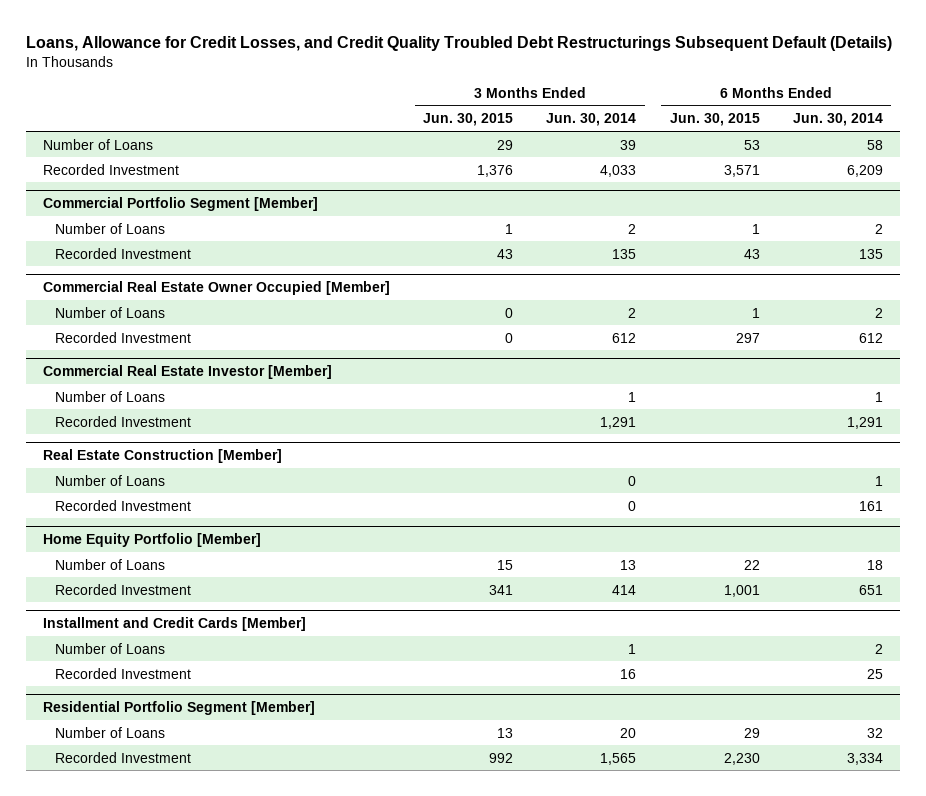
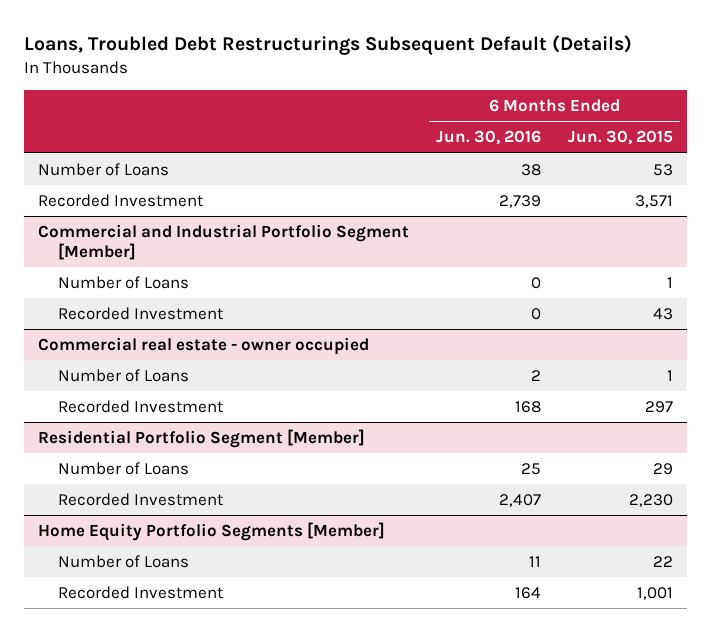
- Loans, Allowance for Credit Losses, and Credit Quality Troubled Debt Restructurings Subsequent Default (Details)
+ Loans, Troubled Debt Restructurings Subsequent Default (Details)
- | 3 Months Ended Jun. 30, 2015 | 3 Months Ended Jun. 30, 2014 | 6 Months Ended Jun. 30, 2015 | 6 Months Ended Jun. 30, 2014
+ | 6 Months Ended Jun. 30, 2016 | 6 Months Ended Jun. 30, 2015
- Commercial Portfolio Segment [Member]
+ Commercial and Industrial Portfolio Segment [Member]
- Commercial Real Estate Owner Occupied [Member]
+ Commercial real estate - owner occupied
- Commercial Real Estate Investor [Member]
- Number of Loans | | 1 | | 1
- Recorded Investment | | 1,291 | | 1,291
- Real Estate Construction [Member]
- Number of Loans | | 0 | | 1
- Recorded Investment | | 0 | | 161
- Home Equity Portfolio [Member]
- Number of Loans | 15 | 13 | 22 | 18
- Recorded Investment | 341 | 414 | 1,001 | 651
- Installment and Credit Cards [Member]
- Number of Loans | | 1 | | 2
- Recorded Investment | | 16 | | 25
+ Home Equity Portfolio Segments [Member]
+ Number of Loans | 11 | 22
+ Recorded Investment | 164 | 1,001

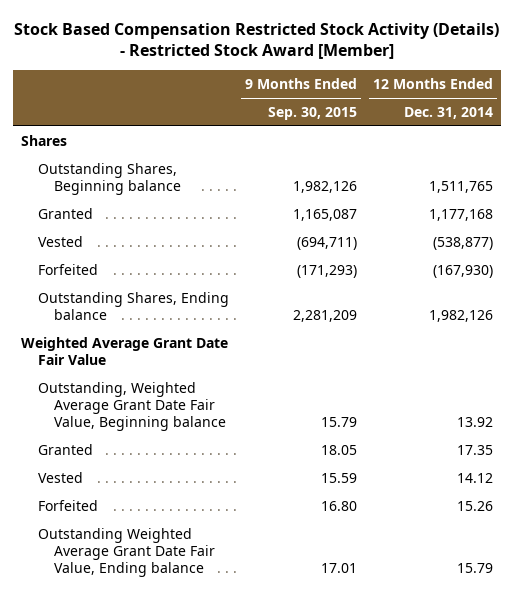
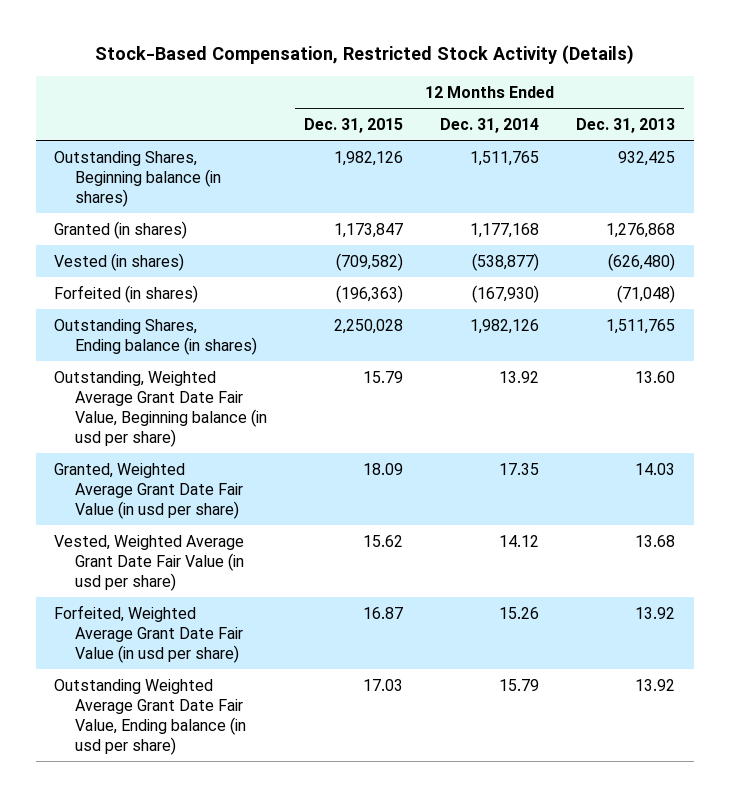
- Stock Based Compensation Restricted Stock Activity (Details) - Restricted Stock Award [Member]
+ Stock-Based Compensation, Restricted Stock Activity (Details)
- | 9 Months Ended Sep. 30, 2015 | 12 Months Ended Dec. 31, 2014
+ | 12 Months Ended Dec. 31, 2015 | 12 Months Ended Dec. 31, 2014 | 12 Months Ended Dec. 31, 2013
- Shares
- Outstanding Shares, Beginning balance | 1,982,126 | 1,511,765
- Granted | 1,165,087 | 1,177,168
- Vested | (694,711) | (538,877)
- Forfeited | (171,293) | (167,930)
- Outstanding Shares, Ending balance | 2,281,209 | 1,982,126
- Weighted Average Grant Date Fair Value
- Outstanding, Weighted Average Grant Date Fair Value, Beginning balance | 15.79 | 13.92
- Granted | 18.05 | 17.35
- Vested | 15.59 | 14.12
- Forfeited | 16.80 | 15.26
- Outstanding Weighted Average Grant Date Fair Value, Ending balance | 17.01 | 15.79
+ Outstanding Shares, Beginning balance (in shares) | 1,982,126 | 1,511,765 | 932,425
+ Granted (in shares) | 1,173,847 | 1,177,168 | 1,276,868
+ Vested (in shares) | (709,582) | (538,877) | (626,480)
+ Forfeited (in shares) | (196,363) | (167,930) | (71,048)
+ Outstanding Shares, Ending balance (in shares) | 2,250,028 | 1,982,126 | 1,511,765
+ Outstanding, Weighted Average Grant Date Fair Value, Beginning balance (in usd per share) | 15.79 | 13.92 | 13.60
+ Granted, Weighted Average Grant Date Fair Value (in usd per share) | 18.09 | 17.35 | 14.03
+ Vested, Weighted Average Grant Date Fair Value (in usd per share) | 15.62 | 14.12 | 13.68
+ Forfeited, Weighted Average Grant Date Fair Value (in usd per share) | 16.87 | 15.26 | 13.92
+ Outstanding Weighted Average Grant Date Fair Value, Ending balance (in usd per share) | 17.03 | 15.79 | 13.92

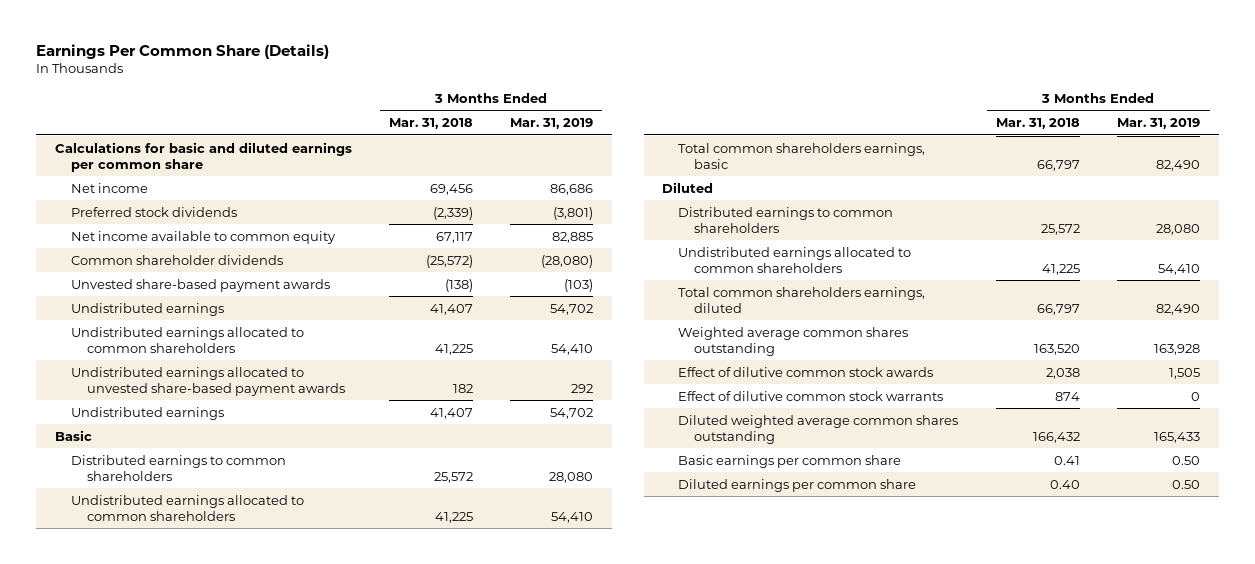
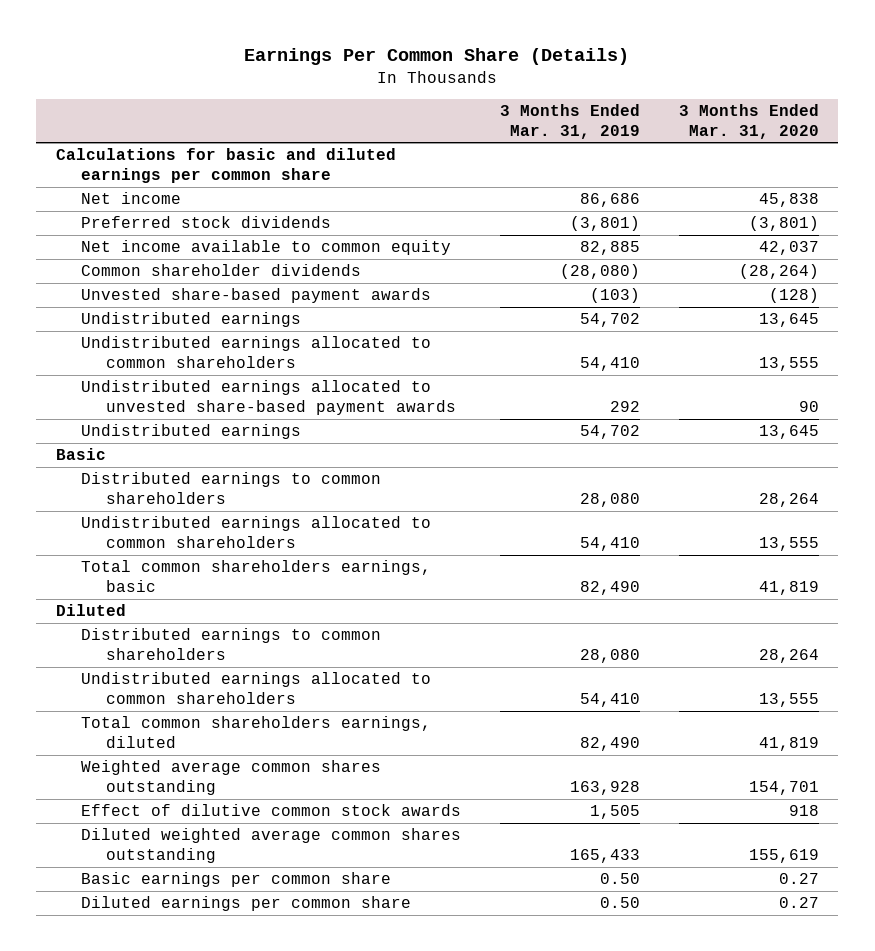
- | 3 Months Ended Mar. 31, 2018 | 3 Months Ended Mar. 31, 2019
+ | 3 Months Ended Mar. 31, 2019 | 3 Months Ended Mar. 31, 2020
- Effect of dilutive common stock warrants | 874 | 0

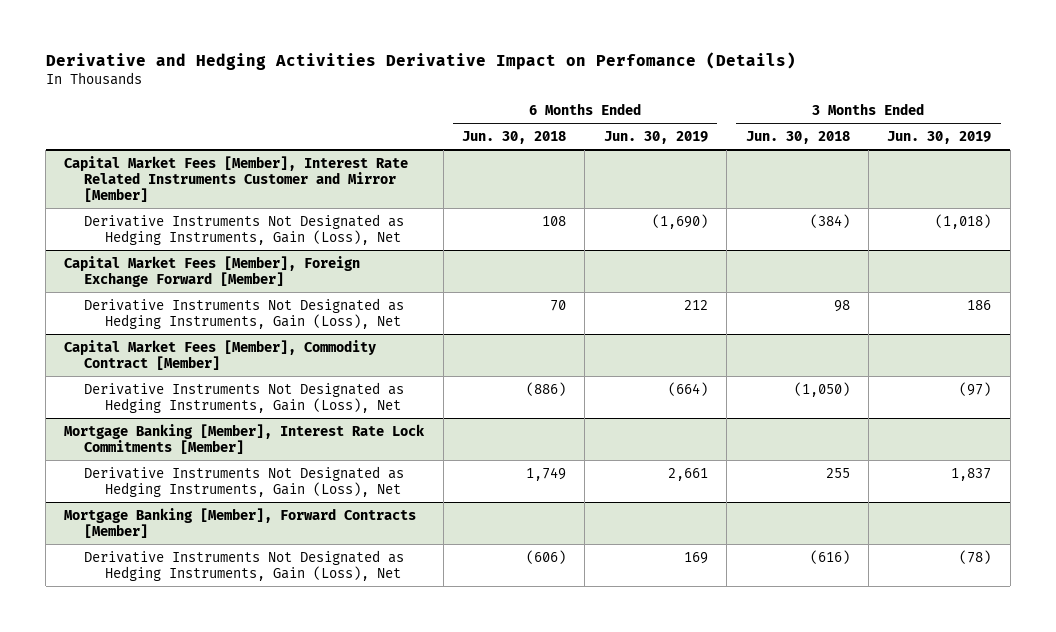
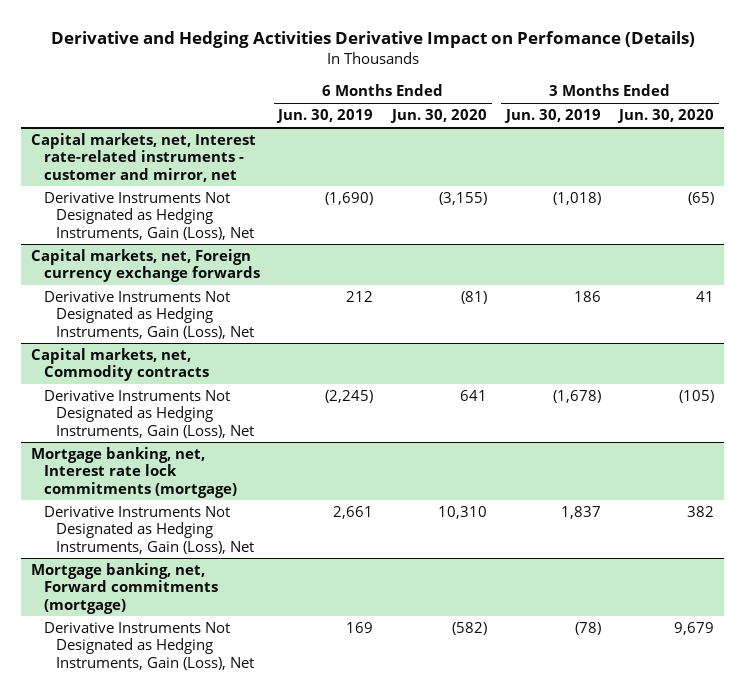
- | 6 Months Ended Jun. 30, 2018 | 6 Months Ended Jun. 30, 2019 | 3 Months Ended Jun. 30, 2018 | 3 Months Ended Jun. 30, 2019
+ | 6 Months Ended Jun. 30, 2019 | 6 Months Ended Jun. 30, 2020 | 3 Months Ended Jun. 30, 2019 | 3 Months Ended Jun. 30, 2020
- Capital Market Fees [Member], Interest Rate Related Instruments Customer and Mirror [Member]
+ Capital markets, net, Interest rate-related instruments - customer and mirror, net
- Capital Market Fees [Member], Foreign Exchange Forward [Member]
+ Capital markets, net, Foreign currency exchange forwards
- Capital Market Fees [Member], Commodity Contract [Member]
- Derivative Instruments Not Designated as Hedging Instruments, Gain (Loss), Net | (886) | (664) | (1,050) | (97)
- Mortgage Banking [Member], Interest Rate Lock Commitments [Member]
+ Capital markets, net, Commodity contracts
+ Derivative Instruments Not Designated as Hedging Instruments, Gain (Loss), Net | (2,245) | 641 | (1,678) | (105)
+ Mortgage banking, net, Interest rate lock commitments (mortgage)
- Mortgage Banking [Member], Forward Contracts [Member]
+ Mortgage banking, net, Forward commitments (mortgage)

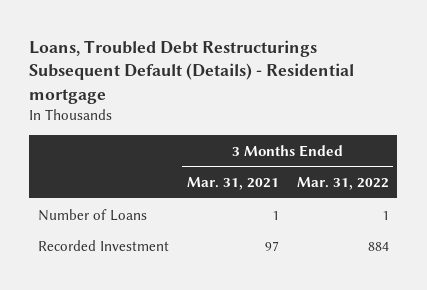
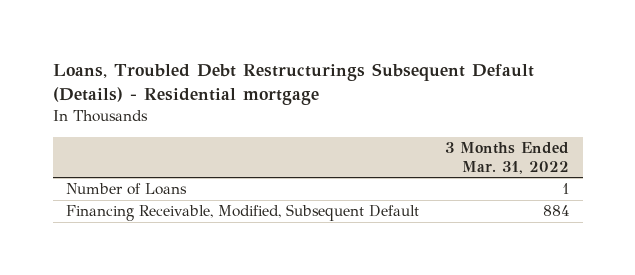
- | 3 Months Ended Mar. 31, 2021 | 3 Months Ended Mar. 31, 2022
+ | 3 Months Ended Mar. 31, 2022
- Recorded Investment | 97 | 884
+ Financing Receivable, Modified, Subsequent Default | 884

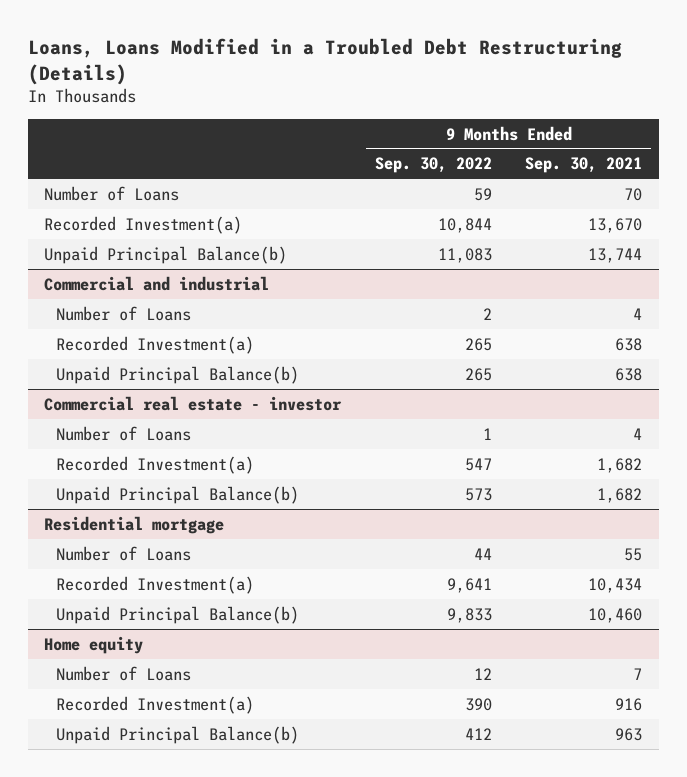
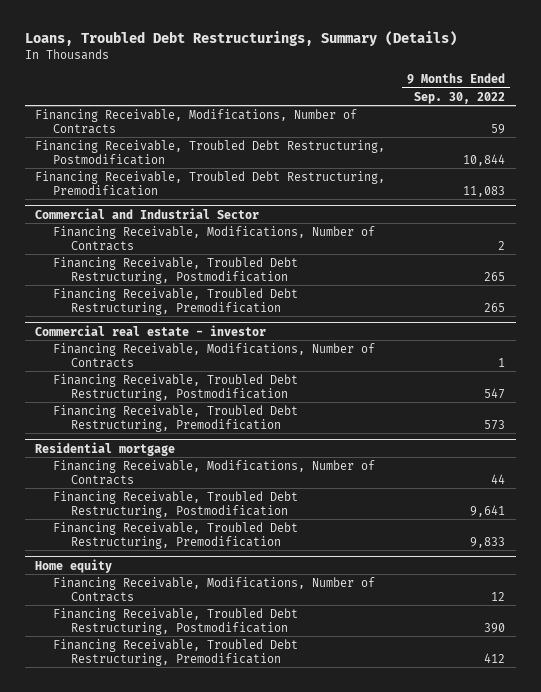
- Loans, Loans Modified in a Troubled Debt Restructuring (Details)
+ Loans, Troubled Debt Restructurings, Summary (Details)
- | 9 Months Ended Sep. 30, 2022 | 9 Months Ended Sep. 30, 2021
+ | 9 Months Ended Sep. 30, 2022
- Number of Loans | 59 | 70
- Recorded Investment(a) | 10,844 | 13,670
- Unpaid Principal Balance(b) | 11,083 | 13,744
- Commercial and industrial
- Number of Loans | 2 | 4
- Recorded Investment(a) | 265 | 638
- Unpaid Principal Balance(b) | 265 | 638
+ Financing Receivable, Modifications, Number of Contracts | 59
+ Financing Receivable, Troubled Debt Restructuring, Postmodification | 10,844
+ Financing Receivable, Troubled Debt Restructuring, Premodification | 11,083
+ Commercial and Industrial Sector
+ Financing Receivable, Modifications, Number of Contracts | 2
+ Financing Receivable, Troubled Debt Restructuring, Postmodification | 265
+ Financing Receivable, Troubled Debt Restructuring, Premodification | 265
@ Commercial real estate - investor
- Number of Loans | 1 | 4
- Recorded Investment(a) | 547 | 1,682
- Unpaid Principal Balance(b) | 573 | 1,682
+ Financing Receivable, Modifications, Number of Contracts | 1
+ Financing Receivable, Troubled Debt Restructuring, Postmodification | 547
+ Financing Receivable, Troubled Debt Restructuring, Premodification | 573
@ Residential mortgage
- Number of Loans | 44 | 55
- Recorded Investment(a) | 9,641 | 10,434
- Unpaid Principal Balance(b) | 9,833 | 10,460
+ Financing Receivable, Modifications, Number of Contracts | 44
+ Financing Receivable, Troubled Debt Restructuring, Postmodification | 9,641
+ Financing Receivable, Troubled Debt Restructuring, Premodification | 9,833
@ Home equity
- Number of Loans | 12 | 7
- Recorded Investment(a) | 390 | 916
- Unpaid Principal Balance(b) | 412 | 963
+ Financing Receivable, Modifications, Number of Contracts | 12
+ Financing Receivable, Troubled Debt Restructuring, Postmodification | 390
+ Financing Receivable, Troubled Debt Restructuring, Premodification | 412

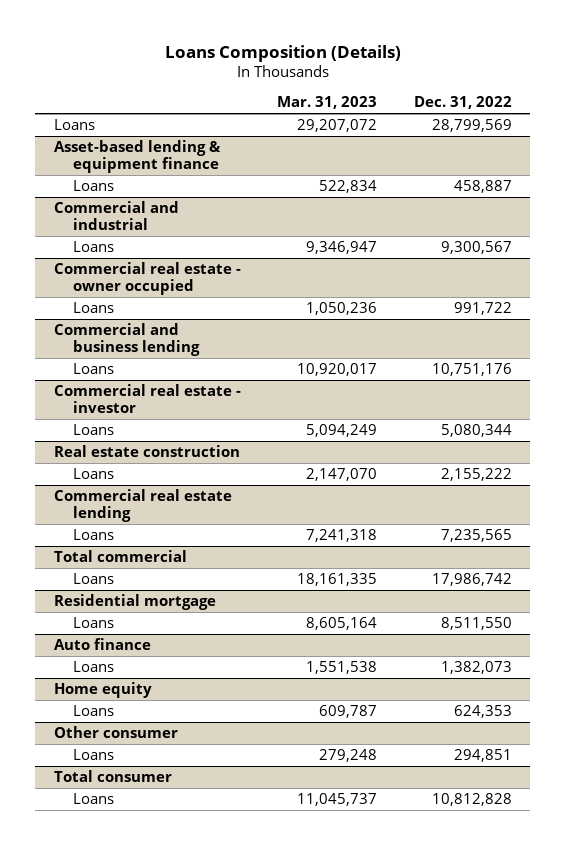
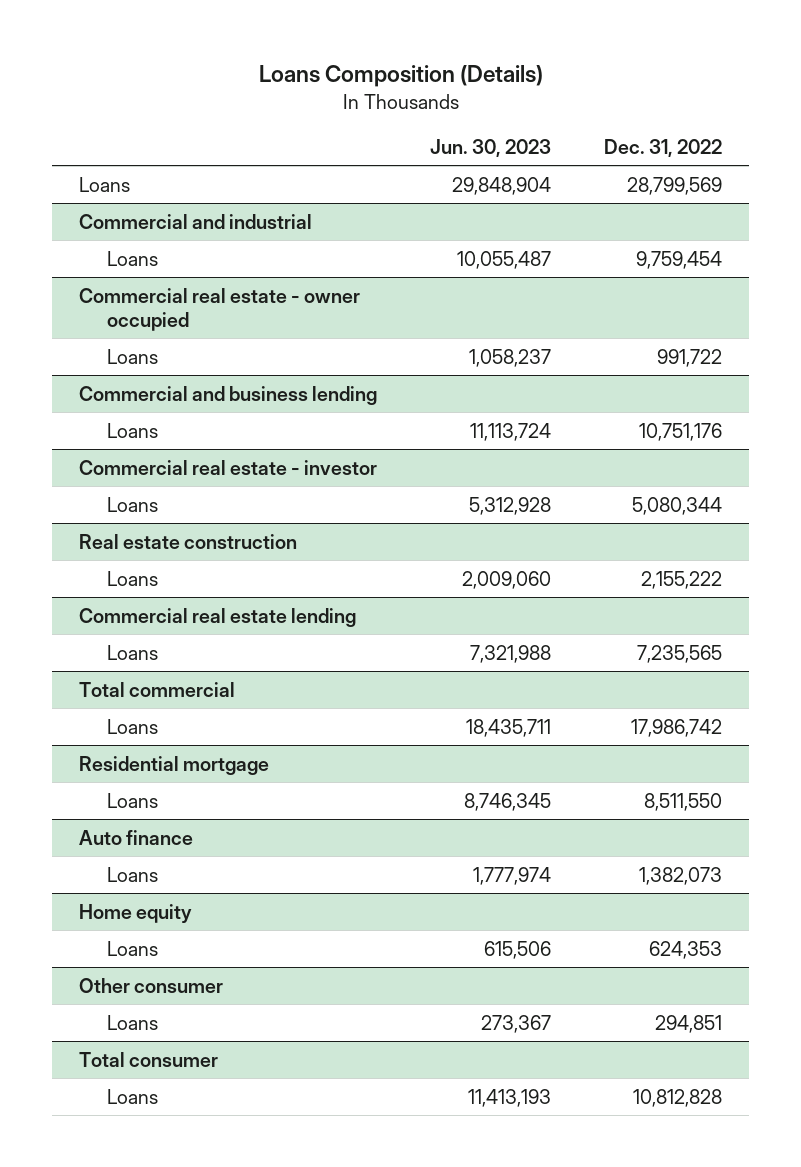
- | Mar. 31, 2023 | Dec. 31, 2022
+ | Jun. 30, 2023 | Dec. 31, 2022
- Asset-based lending & equipment finance
- Loans | 522,834 | 458,887
@ Commercial and industrial
- Loans | 9,346,947 | 9,300,567
+ Loans | 10,055,487 | 9,759,454

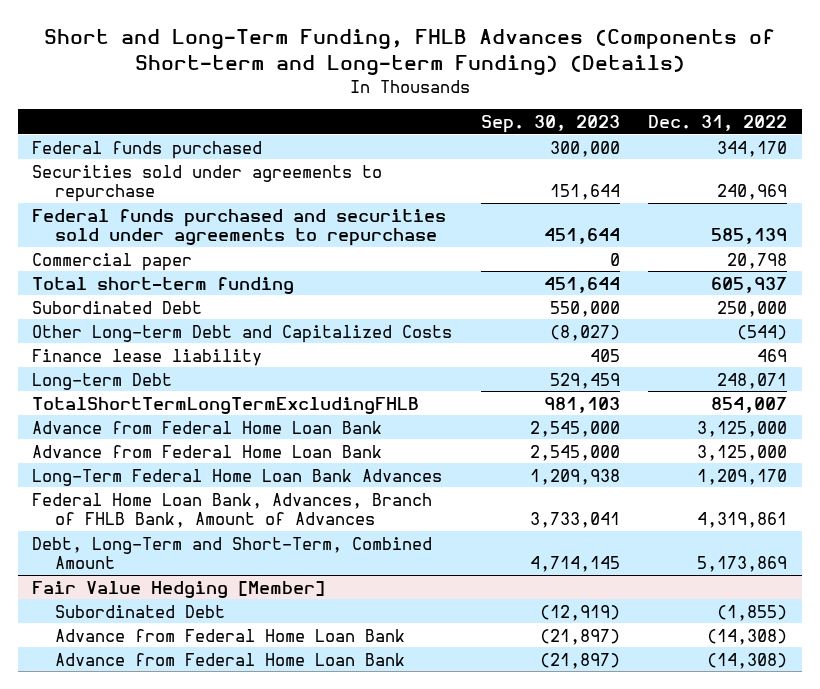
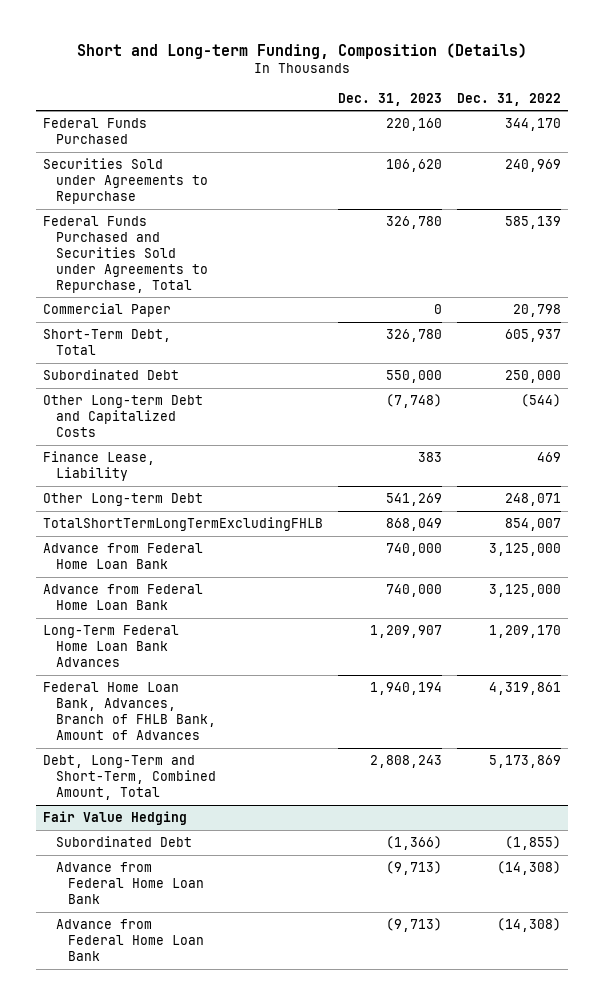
- Short and Long-Term Funding, FHLB Advances (Components of Short-term and Long-term Funding) (Details)
+ Short and Long-term Funding, Composition (Details)
- | Sep. 30, 2023 | Dec. 31, 2022
+ | Dec. 31, 2023 | Dec. 31, 2022
- Federal funds purchased | 300,000 | 344,170
- Securities sold under agreements to repurchase | 151,644 | 240,969
- Federal funds purchased and securities sold under agreements to repurchase | 451,644 | 585,139
- Commercial paper | 0 | 20,798
- Total short-term funding | 451,644 | 605,937
+ Federal Funds Purchased | 220,160 | 344,170
+ Securities Sold under Agreements to Repurchase | 106,620 | 240,969
+ Federal Funds Purchased and Securities Sold under Agreements to Repurchase, Total | 326,780 | 585,139
+ Commercial Paper | 0 | 20,798
+ Short-Term Debt, Total | 326,780 | 605,937
- Finance lease liability | 405 | 469
- Long-term Debt | 529,459 | 248,071
+ Finance Lease, Liability | 383 | 469
+ Other Long-term Debt | 541,269 | 248,071
- Debt, Long-Term and Short-Term, Combined Amount | 4,714,145 | 5,173,869
- Fair Value Hedging [Member]
+ Debt, Long-Term and Short-Term, Combined Amount, Total | 2,808,243 | 5,173,869
+ Fair Value Hedging

